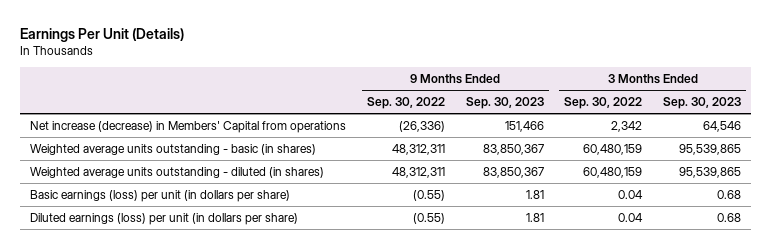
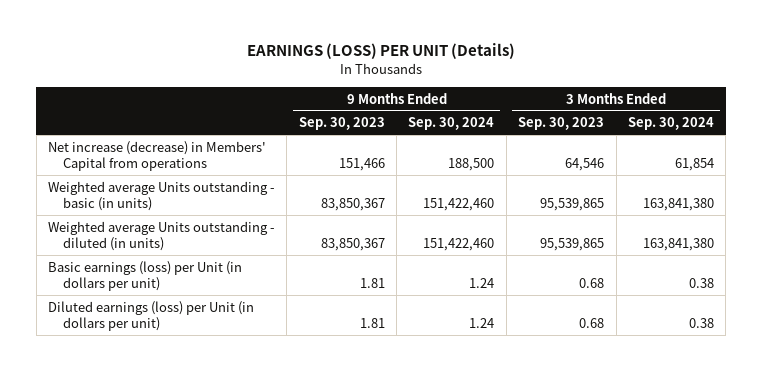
- Earnings Per Unit (Details)
+ EARNINGS (LOSS) PER UNIT (Details)
- | 9 Months Ended Sep. 30, 2022 | 9 Months Ended Sep. 30, 2023 | 3 Months Ended Sep. 30, 2022 | 3 Months Ended Sep. 30, 2023
+ | 9 Months Ended Sep. 30, 2023 | 9 Months Ended Sep. 30, 2024 | 3 Months Ended Sep. 30, 2023 | 3 Months Ended Sep. 30, 2024
- Weighted average units outstanding - basic (in shares) | 48,312,311 | 83,850,367 | 60,480,159 | 95,539,865
- Weighted average units outstanding - diluted (in shares) | 48,312,311 | 83,850,367 | 60,480,159 | 95,539,865
- Basic earnings (loss) per unit (in dollars per share) | (0.55) | 1.81 | 0.04 | 0.68
- Diluted earnings (loss) per unit (in dollars per share) | (0.55) | 1.81 | 0.04 | 0.68
+ Weighted average Units outstanding - basic (in units) | 83,850,367 | 151,422,460 | 95,539,865 | 163,841,380
+ Weighted average Units outstanding - diluted (in units) | 83,850,367 | 151,422,460 | 95,539,865 | 163,841,380
+ Basic earnings (loss) per Unit (in dollars per unit) | 1.81 | 1.24 | 0.68 | 0.38
+ Diluted earnings (loss) per Unit (in dollars per unit) | 1.81 | 1.24 | 0.68 | 0.38

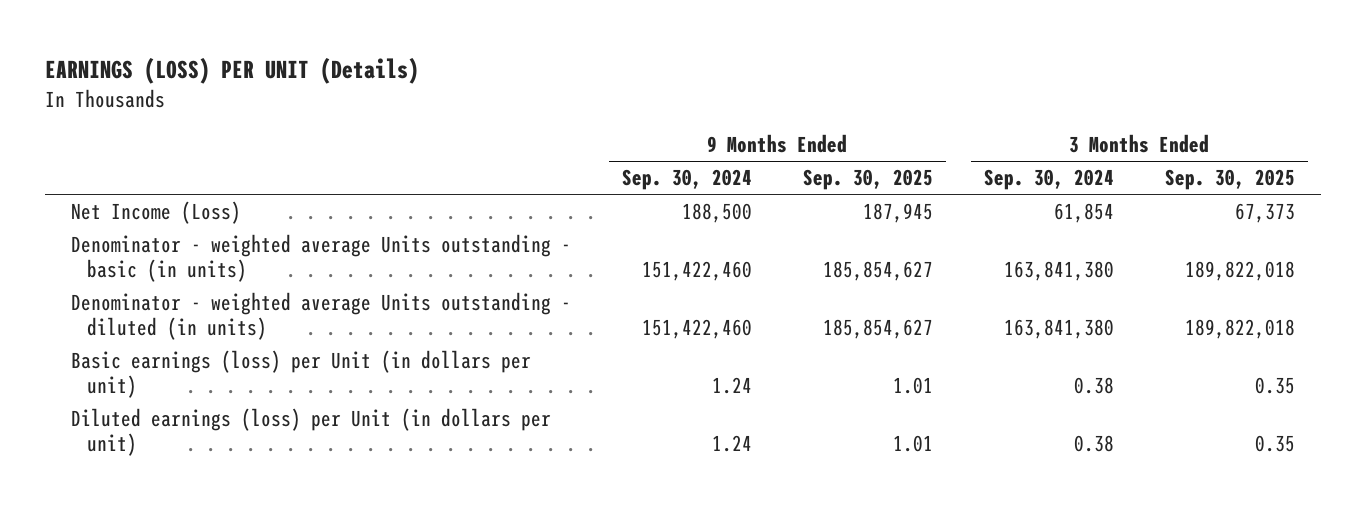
- | 9 Months Ended Sep. 30, 2023 | 9 Months Ended Sep. 30, 2024 | 3 Months Ended Sep. 30, 2023 | 3 Months Ended Sep. 30, 2024
+ | 9 Months Ended Sep. 30, 2024 | 9 Months Ended Sep. 30, 2025 | 3 Months Ended Sep. 30, 2024 | 3 Months Ended Sep. 30, 2025
- Net increase (decrease) in Members' Capital from operations | 151,466 | 188,500 | 64,546 | 61,854
- Weighted average Units outstanding - basic (in units) | 83,850,367 | 151,422,460 | 95,539,865 | 163,841,380
- Weighted average Units outstanding - diluted (in units) | 83,850,367 | 151,422,460 | 95,539,865 | 163,841,380
+ Net Income (Loss) | 188,500 | 187,945 | 61,854 | 67,373
+ Denominator - weighted average Units outstanding - basic (in units) | 151,422,460 | 185,854,627 | 163,841,380 | 189,822,018
+ Denominator - weighted average Units outstanding - diluted (in units) | 151,422,460 | 185,854,627 | 163,841,380 | 189,822,018

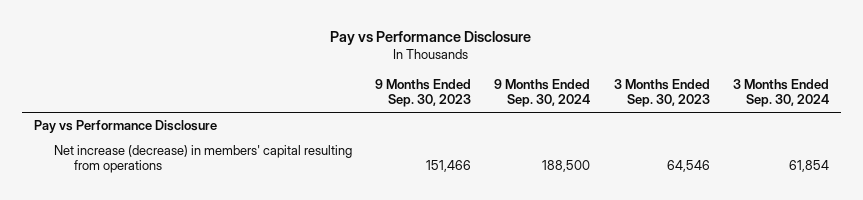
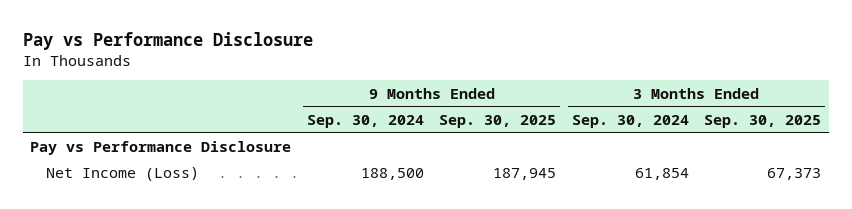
- | 9 Months Ended Sep. 30, 2023 | 9 Months Ended Sep. 30, 2024 | 3 Months Ended Sep. 30, 2023 | 3 Months Ended Sep. 30, 2024
+ | 9 Months Ended Sep. 30, 2024 | 9 Months Ended Sep. 30, 2025 | 3 Months Ended Sep. 30, 2024 | 3 Months Ended Sep. 30, 2025
- Net increase (decrease) in members' capital resulting from operations | 151,466 | 188,500 | 64,546 | 61,854
+ Net Income (Loss) | 188,500 | 187,945 | 61,854 | 67,373

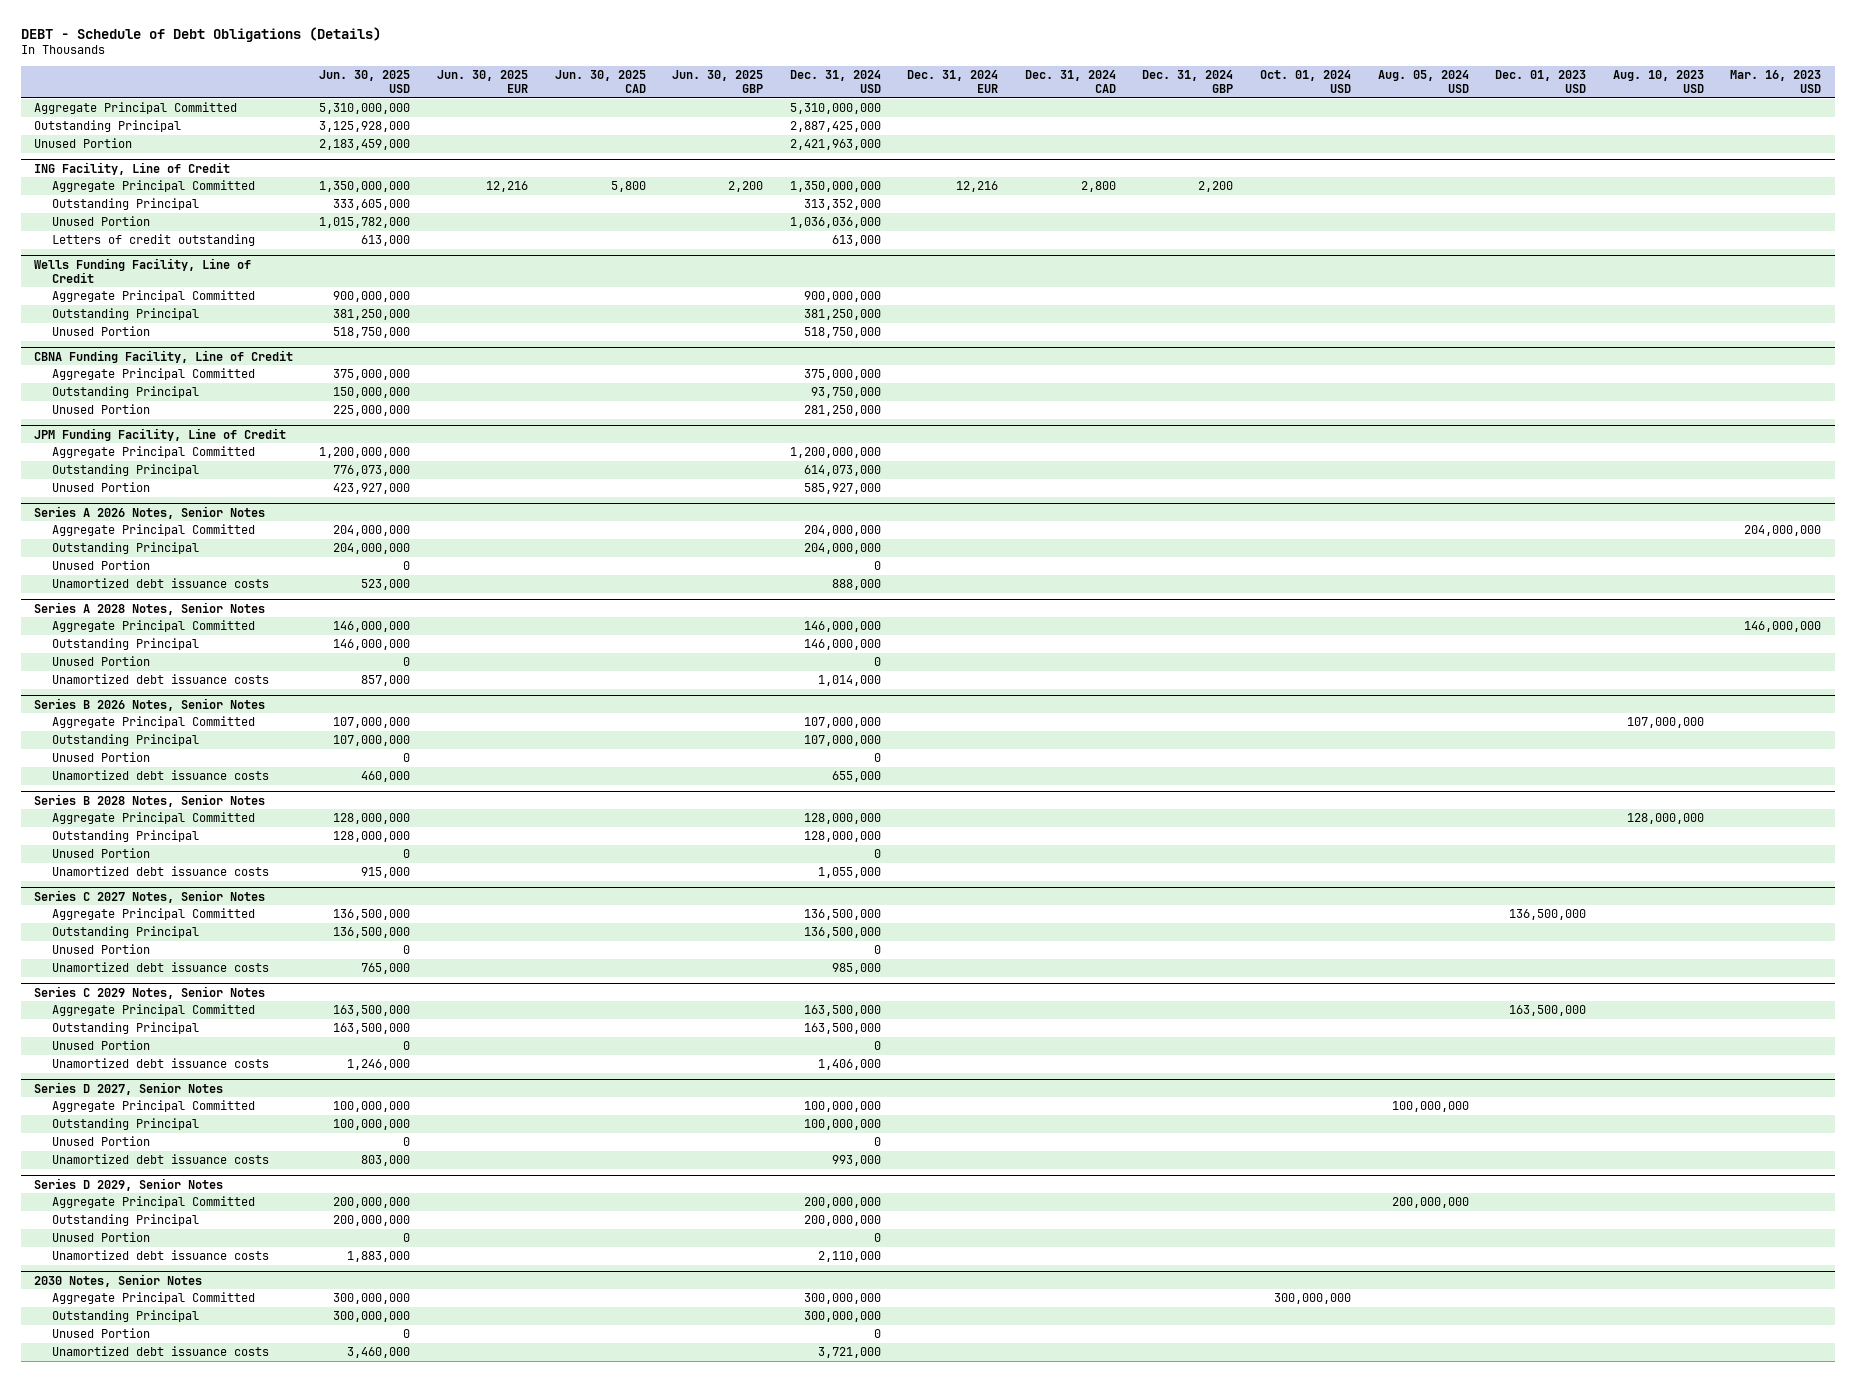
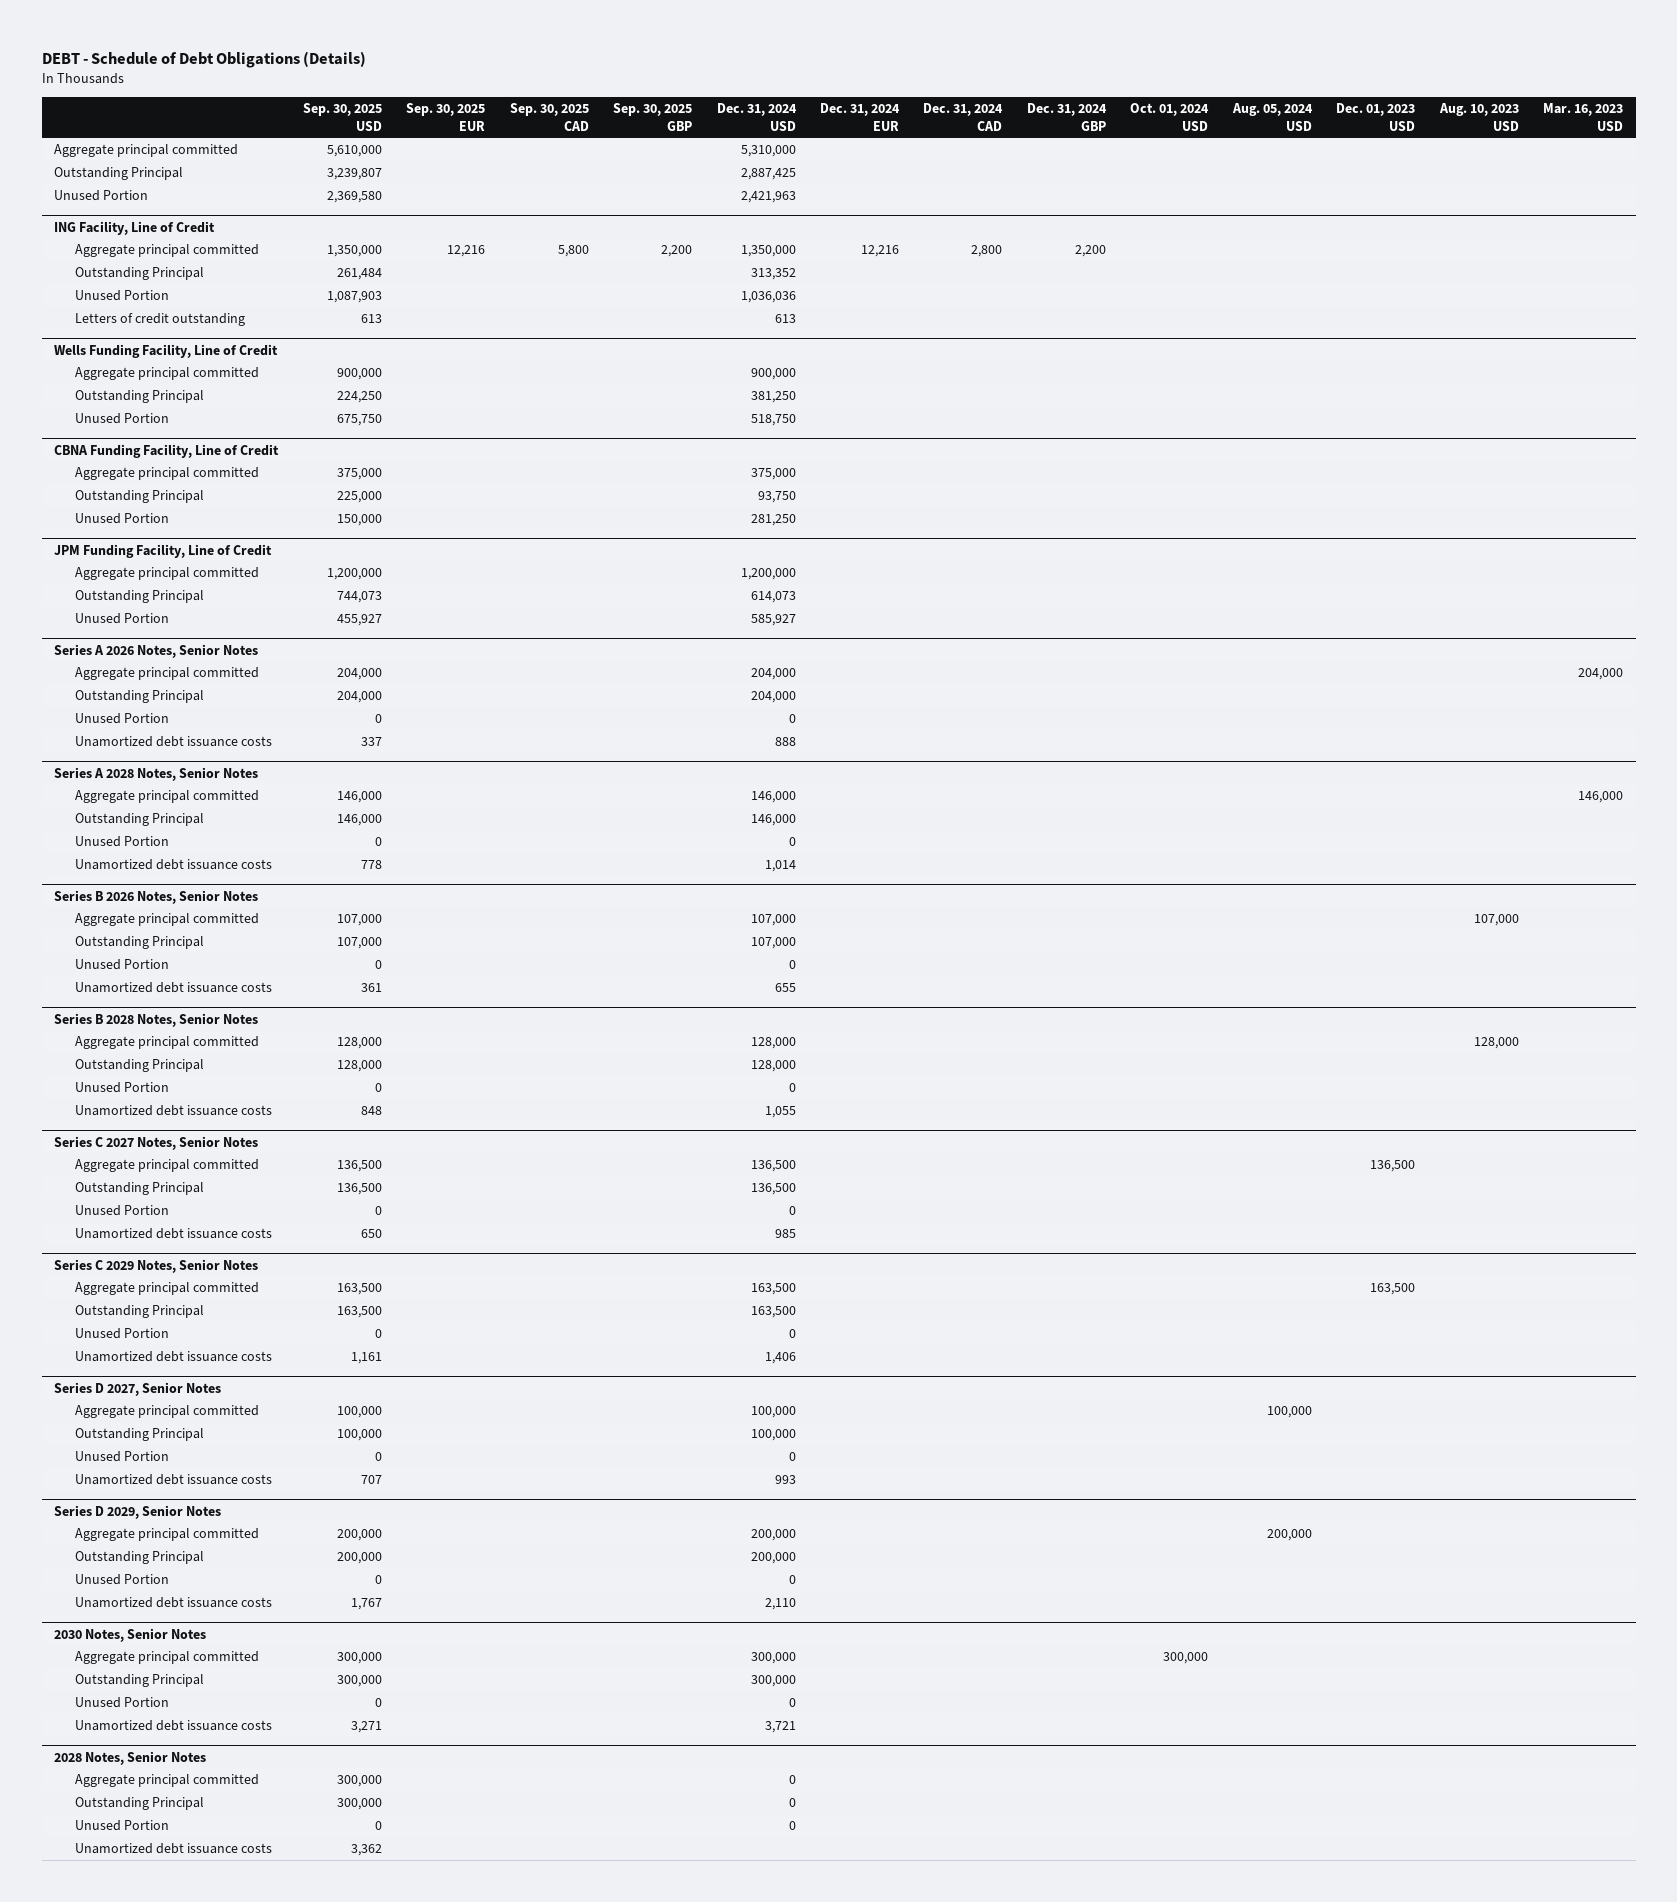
- | Jun. 30, 2025 USD | Jun. 30, 2025 EUR | Jun. 30, 2025 CAD | Jun. 30, 2025 GBP | Dec. 31, 2024 USD | Dec. 31, 2024 EUR | Dec. 31, 2024 CAD | Dec. 31, 2024 GBP | Oct. 01, 2024 USD | Aug. 05, 2024 USD | Dec. 01, 2023 USD | Aug. 10, 2023 USD | Mar. 16, 2023 USD
+ | Sep. 30, 2025 USD | Sep. 30, 2025 EUR | Sep. 30, 2025 CAD | Sep. 30, 2025 GBP | Dec. 31, 2024 USD | Dec. 31, 2024 EUR | Dec. 31, 2024 CAD | Dec. 31, 2024 GBP | Oct. 01, 2024 USD | Aug. 05, 2024 USD | Dec. 01, 2023 USD | Aug. 10, 2023 USD | Mar. 16, 2023 USD
- Aggregate Principal Committed | 5,310,000,000 | | | | 5,310,000,000 | | | | | | | |
- Outstanding Principal | 3,125,928,000 | | | | 2,887,425,000 | | | | | | | |
- Unused Portion | 2,183,459,000 | | | | 2,421,963,000 | | | | | | | |
+ Aggregate principal committed | 5,610,000 | | | | 5,310,000 | | | | | | | |
+ Outstanding Principal | 3,239,807 | | | | 2,887,425 | | | | | | | |
+ Unused Portion | 2,369,580 | | | | 2,421,963 | | | | | | | |
@ ING Facility, Line of Credit
- Aggregate Principal Committed | 1,350,000,000 | 12,216 | 5,800 | 2,200 | 1,350,000,000 | 12,216 | 2,800 | 2,200 | | | | |
- Outstanding Principal | 333,605,000 | | | | 313,352,000 | | | | | | | |
- Unused Portion | 1,015,782,000 | | | | 1,036,036,000 | | | | | | | |
- Letters of credit outstanding | 613,000 | | | | 613,000 | | | | | | | |
+ Aggregate principal committed | 1,350,000 | 12,216 | 5,800 | 2,200 | 1,350,000 | 12,216 | 2,800 | 2,200 | | | | |
+ Outstanding Principal | 261,484 | | | | 313,352 | | | | | | | |
+ Unused Portion | 1,087,903 | | | | 1,036,036 | | | | | | | |
+ Letters of credit outstanding | 613 | | | | 613 | | | | | | | |
@ Wells Funding Facility, Line of Credit
- Aggregate Principal Committed | 900,000,000 | | | | 900,000,000 | | | | | | | |
- Outstanding Principal | 381,250,000 | | | | 381,250,000 | | | | | | | |
- Unused Portion | 518,750,000 | | | | 518,750,000 | | | | | | | |
+ Aggregate principal committed | 900,000 | | | | 900,000 | | | | | | | |
+ Outstanding Principal | 224,250 | | | | 381,250 | | | | | | | |
+ Unused Portion | 675,750 | | | | 518,750 | | | | | | | |
@ CBNA Funding Facility, Line of Credit
- Aggregate Principal Committed | 375,000,000 | | | | 375,000,000 | | | | | | | |
- Outstanding Principal | 150,000,000 | | | | 93,750,000 | | | | | | | |
- Unused Portion | 225,000,000 | | | | 281,250,000 | | | | | | | |
+ Aggregate principal committed | 375,000 | | | | 375,000 | | | | | | | |
+ Outstanding Principal | 225,000 | | | | 93,750 | | | | | | | |
+ Unused Portion | 150,000 | | | | 281,250 | | | | | | | |
@ JPM Funding Facility, Line of Credit
- Aggregate Principal Committed | 1,200,000,000 | | | | 1,200,000,000 | | | | | | | |
- Outstanding Principal | 776,073,000 | | | | 614,073,000 | | | | | | | |
- Unused Portion | 423,927,000 | | | | 585,927,000 | | | | | | | |
+ Aggregate principal committed | 1,200,000 | | | | 1,200,000 | | | | | | | |
+ Outstanding Principal | 744,073 | | | | 614,073 | | | | | | | |
+ Unused Portion | 455,927 | | | | 585,927 | | | | | | | |
@ Series A 2026 Notes, Senior Notes
- Aggregate Principal Committed | 204,000,000 | | | | 204,000,000 | | | | | | | | 204,000,000
- Outstanding Principal | 204,000,000 | | | | 204,000,000 | | | | | | | |
+ Aggregate principal committed | 204,000 | | | | 204,000 | | | | | | | | 204,000
+ Outstanding Principal | 204,000 | | | | 204,000 | | | | | | | |
- Unamortized debt issuance costs | 523,000 | | | | 888,000 | | | | | | | |
+ Unamortized debt issuance costs | 337 | | | | 888 | | | | | | | |
@ Series A 2028 Notes, Senior Notes
- Aggregate Principal Committed | 146,000,000 | | | | 146,000,000 | | | | | | | | 146,000,000
- Outstanding Principal | 146,000,000 | | | | 146,000,000 | | | | | | | |
+ Aggregate principal committed | 146,000 | | | | 146,000 | | | | | | | | 146,000
+ Outstanding Principal | 146,000 | | | | 146,000 | | | | | | | |
- Unamortized debt issuance costs | 857,000 | | | | 1,014,000 | | | | | | | |
+ Unamortized debt issuance costs | 778 | | | | 1,014 | | | | | | | |
@ Series B 2026 Notes, Senior Notes
- Aggregate Principal Committed | 107,000,000 | | | | 107,000,000 | | | | | | | 107,000,000 |
- Outstanding Principal | 107,000,000 | | | | 107,000,000 | | | | | | | |
+ Aggregate principal committed | 107,000 | | | | 107,000 | | | | | | | 107,000 |
+ Outstanding Principal | 107,000 | | | | 107,000 | | | | | | | |
- Unamortized debt issuance costs | 460,000 | | | | 655,000 | | | | | | | |
+ Unamortized debt issuance costs | 361 | | | | 655 | | | | | | | |
@ Series B 2028 Notes, Senior Notes
- Aggregate Principal Committed | 128,000,000 | | | | 128,000,000 | | | | | | | 128,000,000 |
- Outstanding Principal | 128,000,000 | | | | 128,000,000 | | | | | | | |
+ Aggregate principal committed | 128,000 | | | | 128,000 | | | | | | | 128,000 |
+ Outstanding Principal | 128,000 | | | | 128,000 | | | | | | | |
- Unamortized debt issuance costs | 915,000 | | | | 1,055,000 | | | | | | | |
+ Unamortized debt issuance costs | 848 | | | | 1,055 | | | | | | | |
@ Series C 2027 Notes, Senior Notes
- Aggregate Principal Committed | 136,500,000 | | | | 136,500,000 | | | | | | 136,500,000 | |
- Outstanding Principal | 136,500,000 | | | | 136,500,000 | | | | | | | |
+ Aggregate principal committed | 136,500 | | | | 136,500 | | | | | | 136,500 | |
+ Outstanding Principal | 136,500 | | | | 136,500 | | | | | | | |
- Unamortized debt issuance costs | 765,000 | | | | 985,000 | | | | | | | |
+ Unamortized debt issuance costs | 650 | | | | 985 | | | | | | | |
@ Series C 2029 Notes, Senior Notes
- Aggregate Principal Committed | 163,500,000 | | | | 163,500,000 | | | | | | 163,500,000 | |
- Outstanding Principal | 163,500,000 | | | | 163,500,000 | | | | | | | |
+ Aggregate principal committed | 163,500 | | | | 163,500 | | | | | | 163,500 | |
+ Outstanding Principal | 163,500 | | | | 163,500 | | | | | | | |
- Unamortized debt issuance costs | 1,246,000 | | | | 1,406,000 | | | | | | | |
+ Unamortized debt issuance costs | 1,161 | | | | 1,406 | | | | | | | |
@ Series D 2027, Senior Notes
- Aggregate Principal Committed | 100,000,000 | | | | 100,000,000 | | | | | 100,000,000 | | |
- Outstanding Principal | 100,000,000 | | | | 100,000,000 | | | | | | | |
+ Aggregate principal committed | 100,000 | | | | 100,000 | | | | | 100,000 | | |
+ Outstanding Principal | 100,000 | | | | 100,000 | | | | | | | |
- Unamortized debt issuance costs | 803,000 | | | | 993,000 | | | | | | | |
+ Unamortized debt issuance costs | 707 | | | | 993 | | | | | | | |
@ Series D 2029, Senior Notes
- Aggregate Principal Committed | 200,000,000 | | | | 200,000,000 | | | | | 200,000,000 | | |
- Outstanding Principal | 200,000,000 | | | | 200,000,000 | | | | | | | |
+ Aggregate principal committed | 200,000 | | | | 200,000 | | | | | 200,000 | | |
+ Outstanding Principal | 200,000 | | | | 200,000 | | | | | | | |
- Unamortized debt issuance costs | 1,883,000 | | | | 2,110,000 | | | | | | | |
+ Unamortized debt issuance costs | 1,767 | | | | 2,110 | | | | | | | |
@ 2030 Notes, Senior Notes
- Aggregate Principal Committed | 300,000,000 | | | | 300,000,000 | | | | 300,000,000 | | | |
- Outstanding Principal | 300,000,000 | | | | 300,000,000 | | | | | | | |
+ Aggregate principal committed | 300,000 | | | | 300,000 | | | | 300,000 | | | |
+ Outstanding Principal | 300,000 | | | | 300,000 | | | | | | | |
- Unamortized debt issuance costs | 3,460,000 | | | | 3,721,000 | | | | | | | |
+ Unamortized debt issuance costs | 3,271 | | | | 3,721 | | | | | | | |
+ 2028 Notes, Senior Notes
+ Aggregate principal committed | 300,000 | | | | 0 | | | | | | | |
+ Outstanding Principal | 300,000 | | | | 0 | | | | | | | |
+ Unused Portion | 0 | | | | 0 | | | | | | | |
+ Unamortized debt issuance costs | 3,362 | | | | | | | | | | | |

